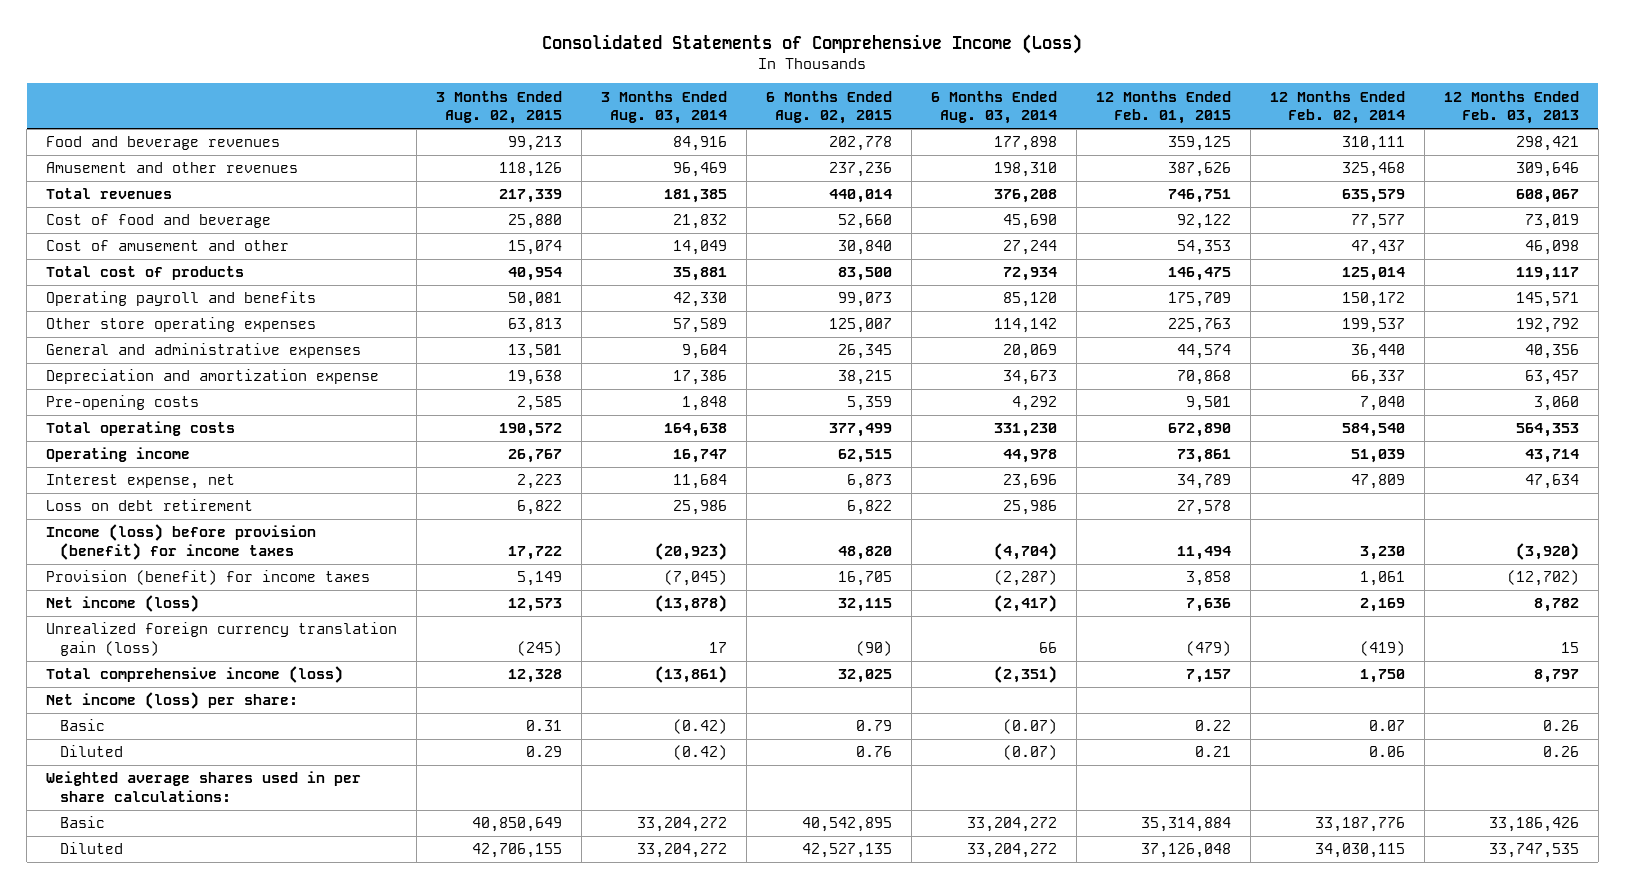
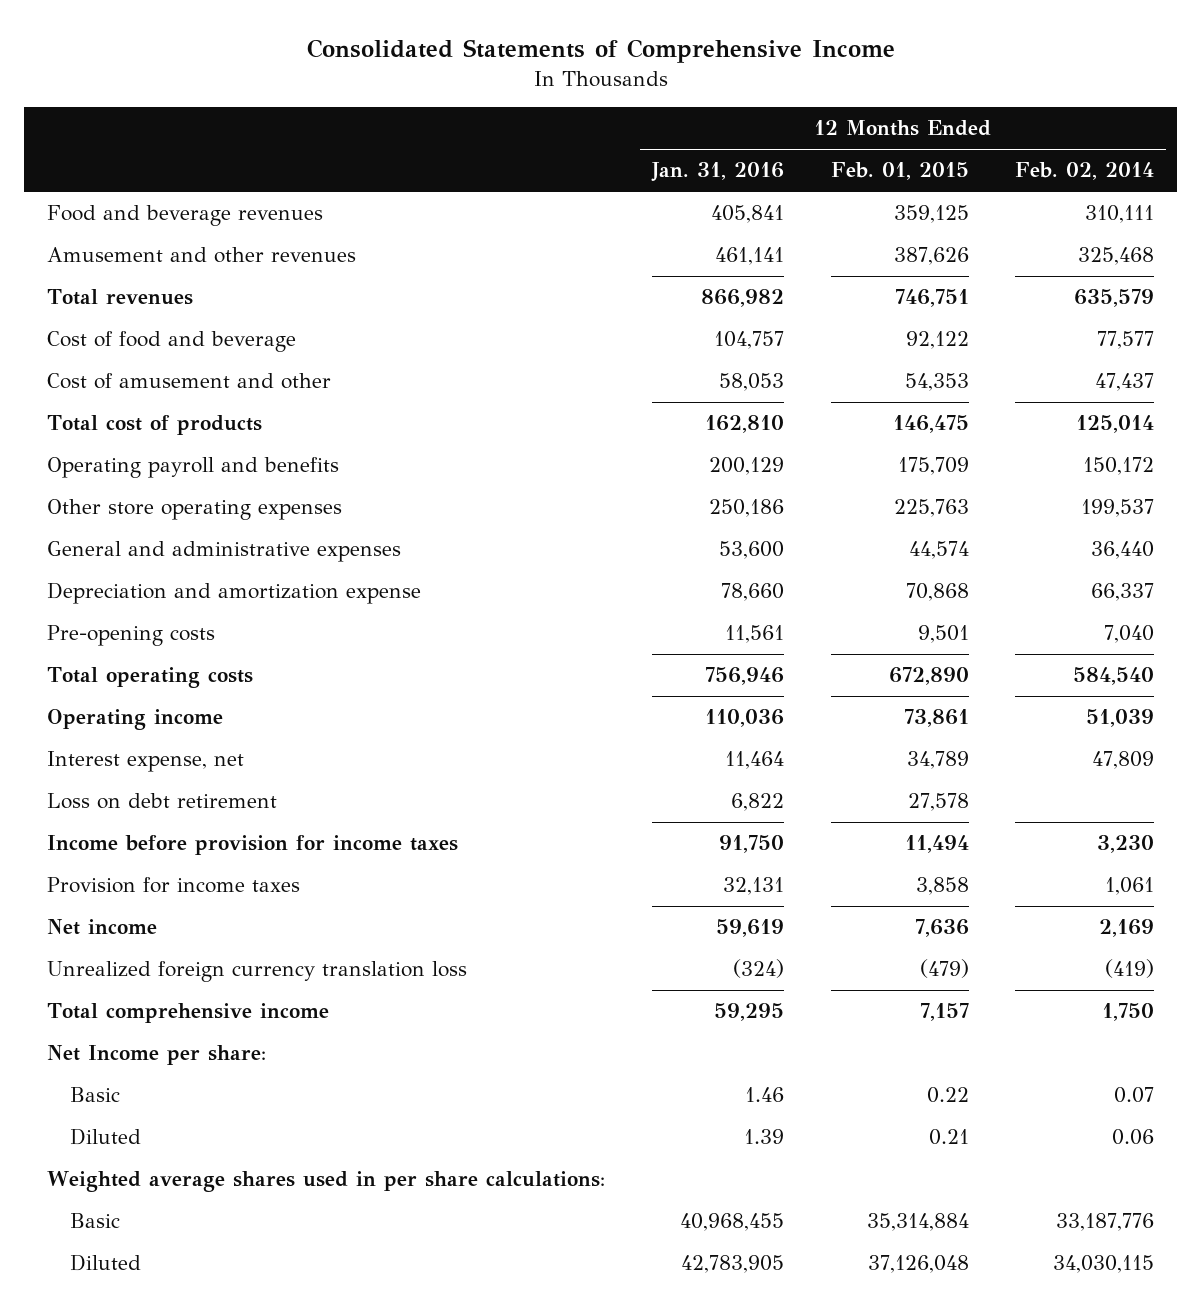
- Consolidated Statements of Comprehensive Income (Loss)
+ Consolidated Statements of Comprehensive Income
- | 3 Months Ended Aug. 02, 2015 | 3 Months Ended Aug. 03, 2014 | 6 Months Ended Aug. 02, 2015 | 6 Months Ended Aug. 03, 2014 | 12 Months Ended Feb. 01, 2015 | 12 Months Ended Feb. 02, 2014 | 12 Months Ended Feb. 03, 2013
+ | 12 Months Ended Jan. 31, 2016 | 12 Months Ended Feb. 01, 2015 | 12 Months Ended Feb. 02, 2014
- Income (loss) before provision (benefit) for income taxes | 17,722 | (20,923) | 48,820 | (4,704) | 11,494 | 3,230 | (3,920)
- Provision (benefit) for income taxes | 5,149 | (7,045) | 16,705 | (2,287) | 3,858 | 1,061 | (12,702)
- Net income (loss) | 12,573 | (13,878) | 32,115 | (2,417) | 7,636 | 2,169 | 8,782
- Unrealized foreign currency translation gain (loss) | (245) | 17 | (90) | 66 | (479) | (419) | 15
- Total comprehensive income (loss) | 12,328 | (13,861) | 32,025 | (2,351) | 7,157 | 1,750 | 8,797
- Net income (loss) per share:
+ Income before provision for income taxes | 91,750 | 11,494 | 3,230
+ Provision for income taxes | 32,131 | 3,858 | 1,061
+ Net income | 59,619 | 7,636 | 2,169
+ Unrealized foreign currency translation loss | (324) | (479) | (419)
+ Total comprehensive income | 59,295 | 7,157 | 1,750
+ Net Income per share:

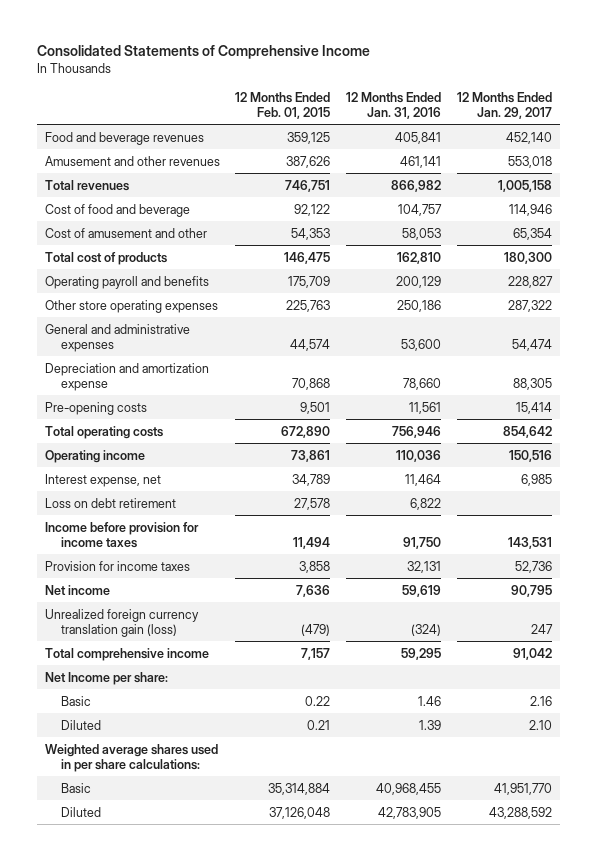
- | 12 Months Ended Jan. 31, 2016 | 12 Months Ended Feb. 01, 2015 | 12 Months Ended Feb. 02, 2014
+ | 12 Months Ended Feb. 01, 2015 | 12 Months Ended Jan. 31, 2016 | 12 Months Ended Jan. 29, 2017
- Unrealized foreign currency translation loss | (324) | (479) | (419)
+ Unrealized foreign currency translation gain (loss) | (479) | (324) | 247

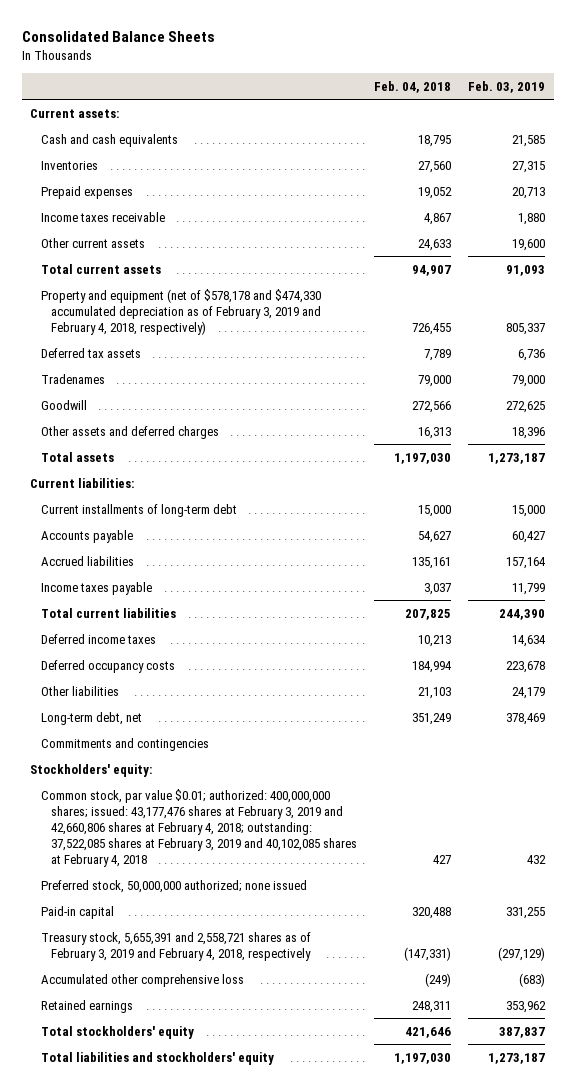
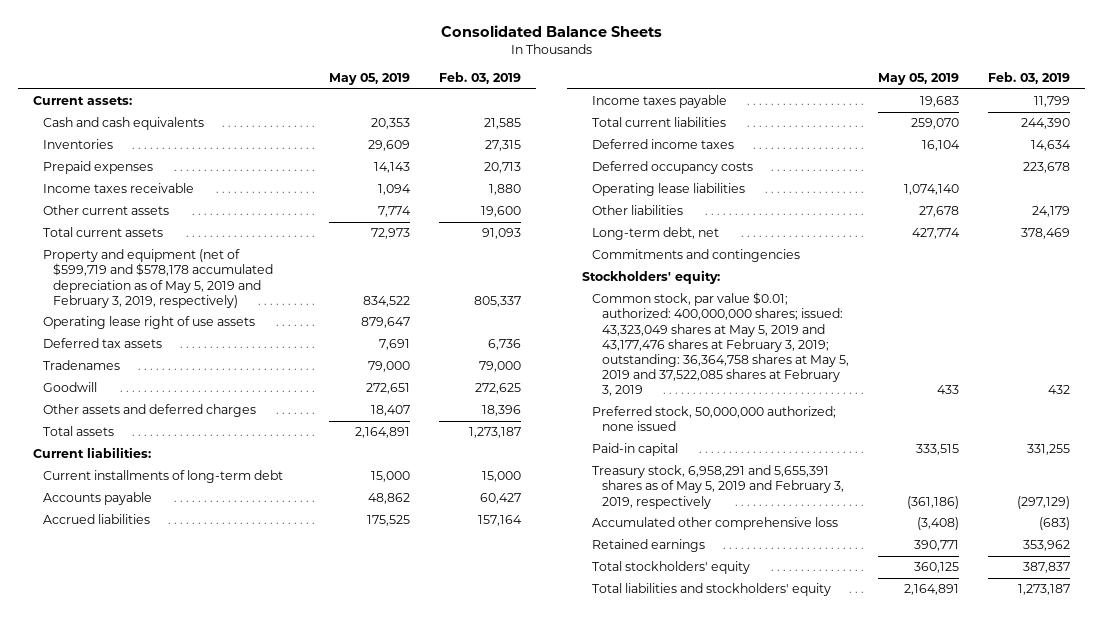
- | Feb. 04, 2018 | Feb. 03, 2019
+ | May 05, 2019 | Feb. 03, 2019
- Property and equipment (net of $578,178 and $474,330 accumulated depreciation as of February 3, 2019 and February 4, 2018, respectively) | 726,455 | 805,337
+ Property and equipment (net of $599,719 and $578,178 accumulated depreciation as of May 5, 2019 and February 3, 2019, respectively) | 834,522 | 805,337
+ Operating lease right of use assets | 879,647 |
+ Operating lease liabilities | 1,074,140 |
- Common stock, par value $0.01; authorized: 400,000,000 shares; issued: 43,177,476 shares at February 3, 2019 and 42,660,806 shares at February 4, 2018; outstanding: 37,522,085 shares at February 3, 2019 and 40,102,085 shares at February 4, 2018 | 427 | 432
+ Common stock, par value $0.01; authorized: 400,000,000 shares; issued: 43,323,049 shares at May 5, 2019 and 43,177,476 shares at February 3, 2019; outstanding: 36,364,758 shares at May 5, 2019 and 37,522,085 shares at February 3, 2019 | 433 | 432
- Treasury stock, 5,655,391 and 2,558,721 shares as of February 3, 2019 and February 4, 2018, respectively | (147,331) | (297,129)
+ Treasury stock, 6,958,291 and 5,655,391 shares as of May 5, 2019 and February 3, 2019, respectively | (361,186) | (297,129)

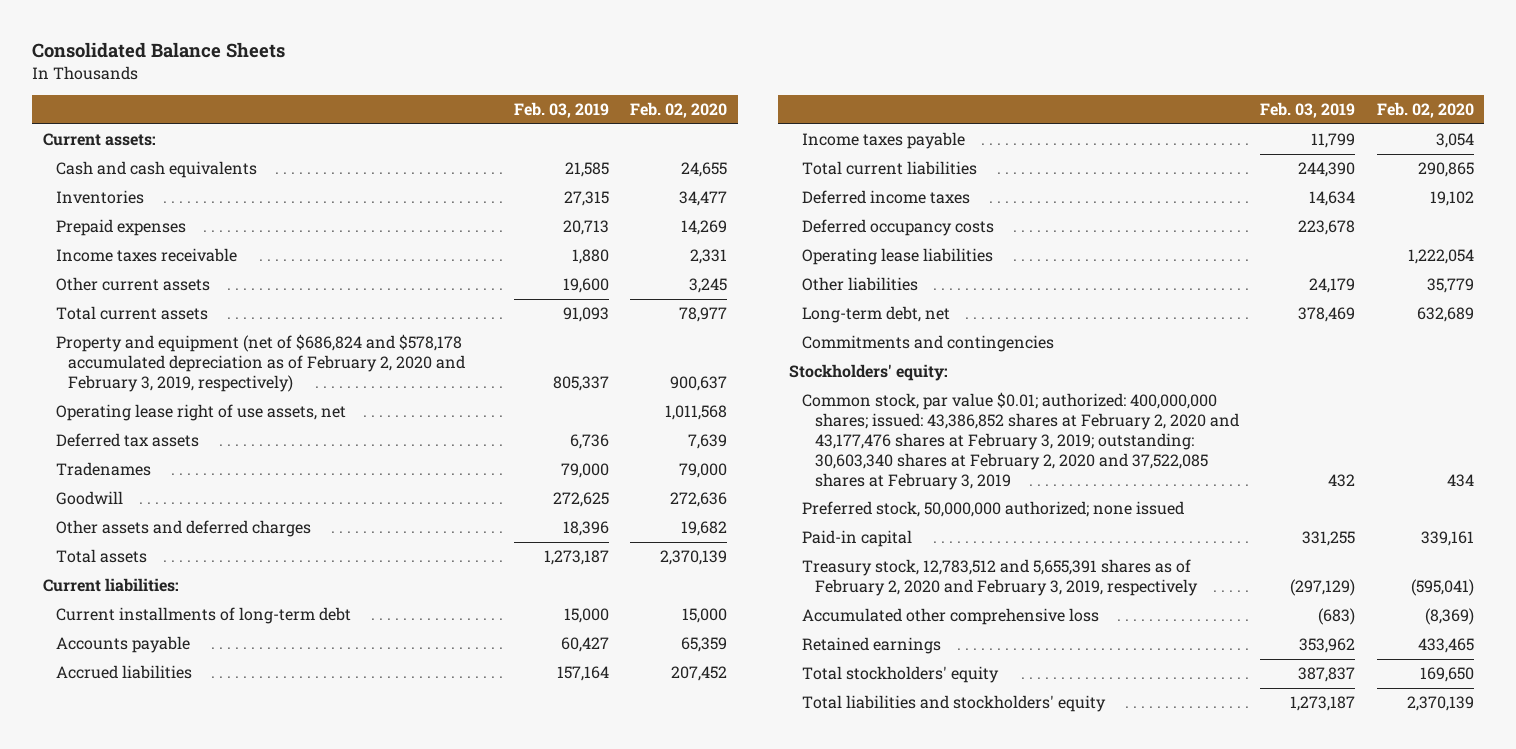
- | May 05, 2019 | Feb. 03, 2019
+ | Feb. 03, 2019 | Feb. 02, 2020
- Property and equipment (net of $599,719 and $578,178 accumulated depreciation as of May 5, 2019 and February 3, 2019, respectively) | 834,522 | 805,337
- Operating lease right of use assets | 879,647 |
+ Property and equipment (net of $686,824 and $578,178 accumulated depreciation as of February 2, 2020 and February 3, 2019, respectively) | 805,337 | 900,637
+ Operating lease right of use assets, net | | 1,011,568
- Common stock, par value $0.01; authorized: 400,000,000 shares; issued: 43,323,049 shares at May 5, 2019 and 43,177,476 shares at February 3, 2019; outstanding: 36,364,758 shares at May 5, 2019 and 37,522,085 shares at February 3, 2019 | 433 | 432
+ Common stock, par value $0.01; authorized: 400,000,000 shares; issued: 43,386,852 shares at February 2, 2020 and 43,177,476 shares at February 3, 2019; outstanding: 30,603,340 shares at February 2, 2020 and 37,522,085 shares at February 3, 2019 | 432 | 434
- Treasury stock, 6,958,291 and 5,655,391 shares as of May 5, 2019 and February 3, 2019, respectively | (361,186) | (297,129)
+ Treasury stock, 12,783,512 and 5,655,391 shares as of February 2, 2020 and February 3, 2019, respectively | (297,129) | (595,041)

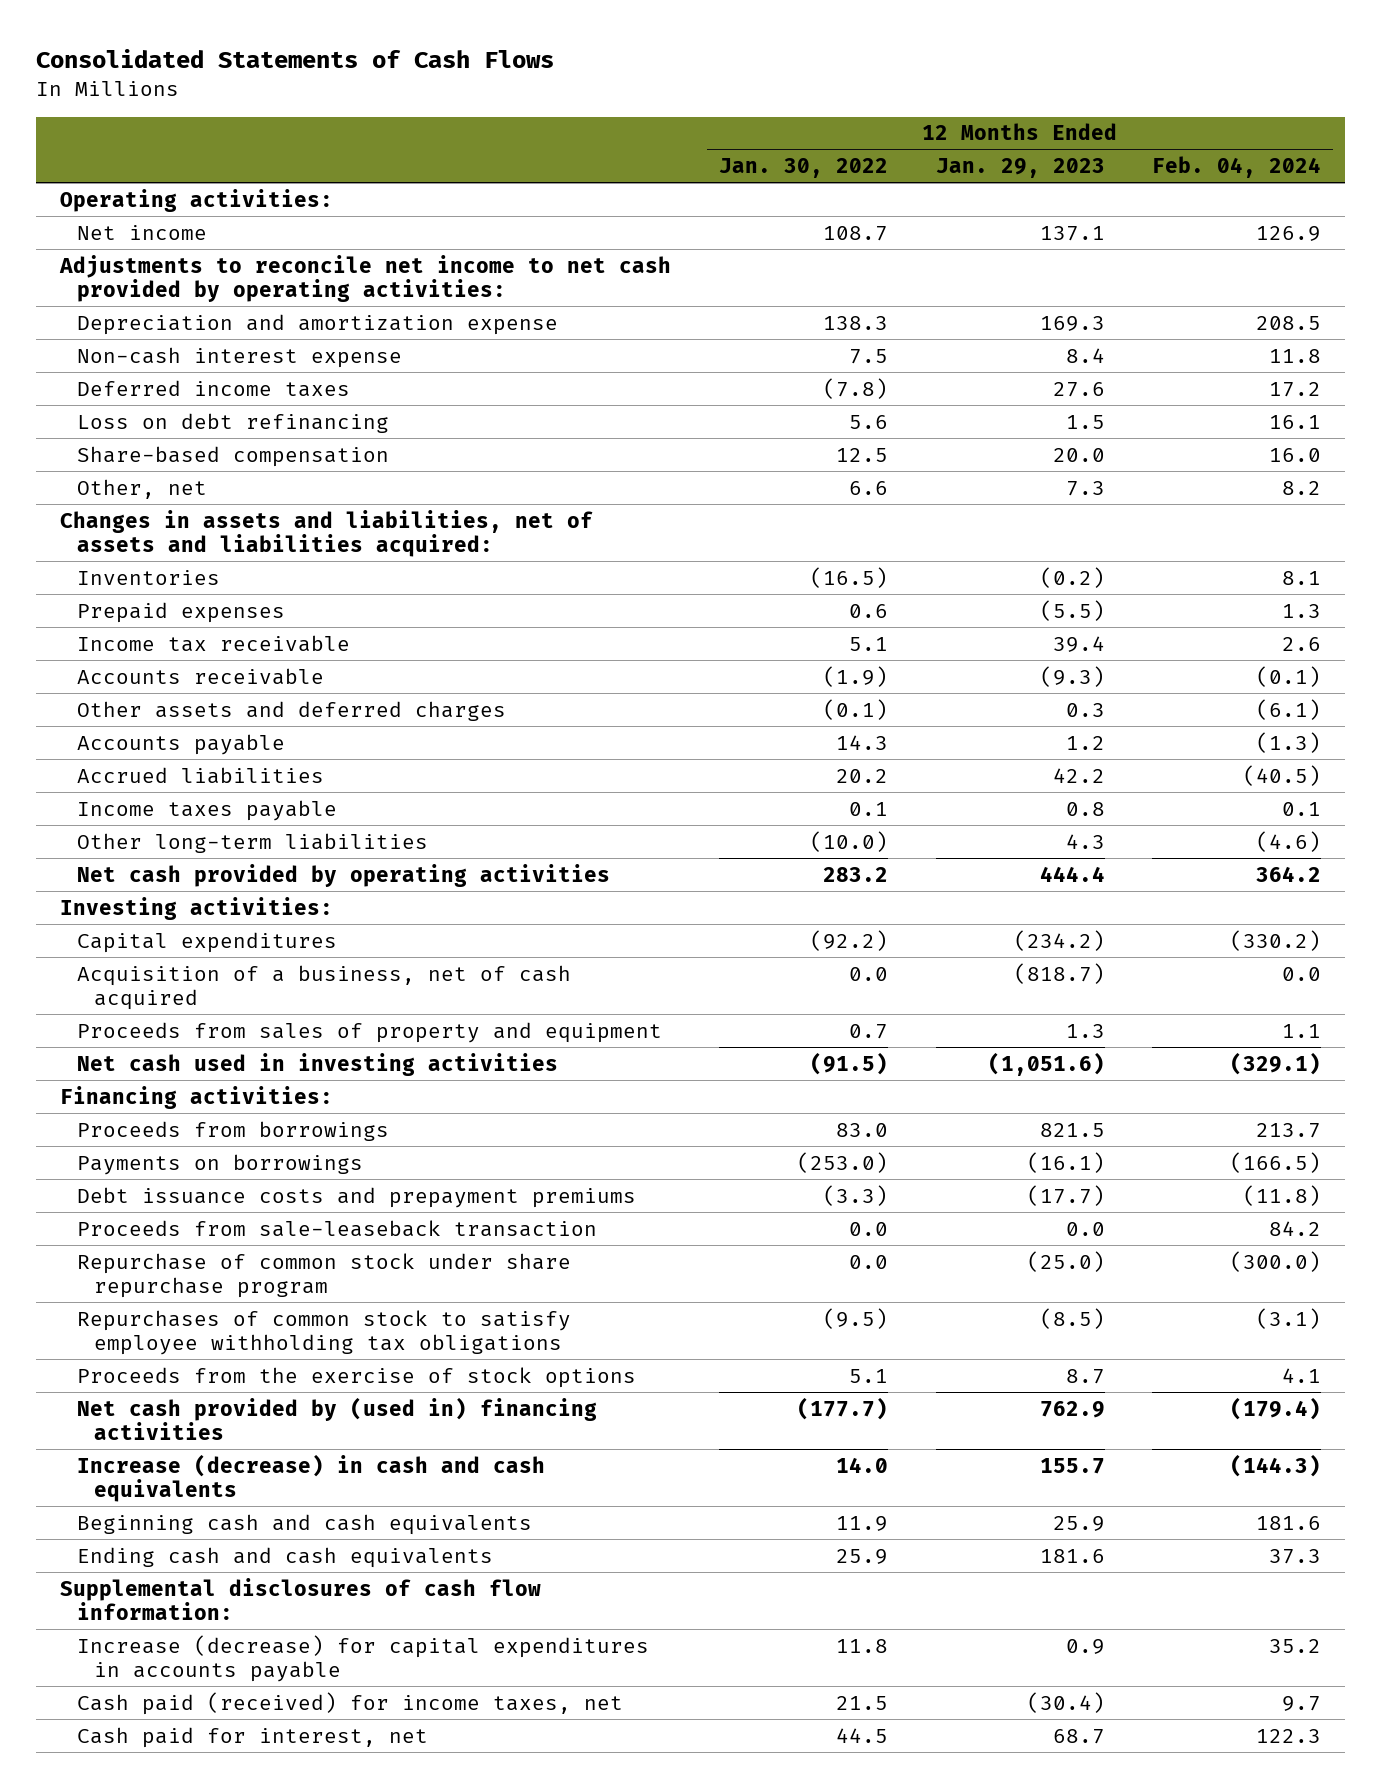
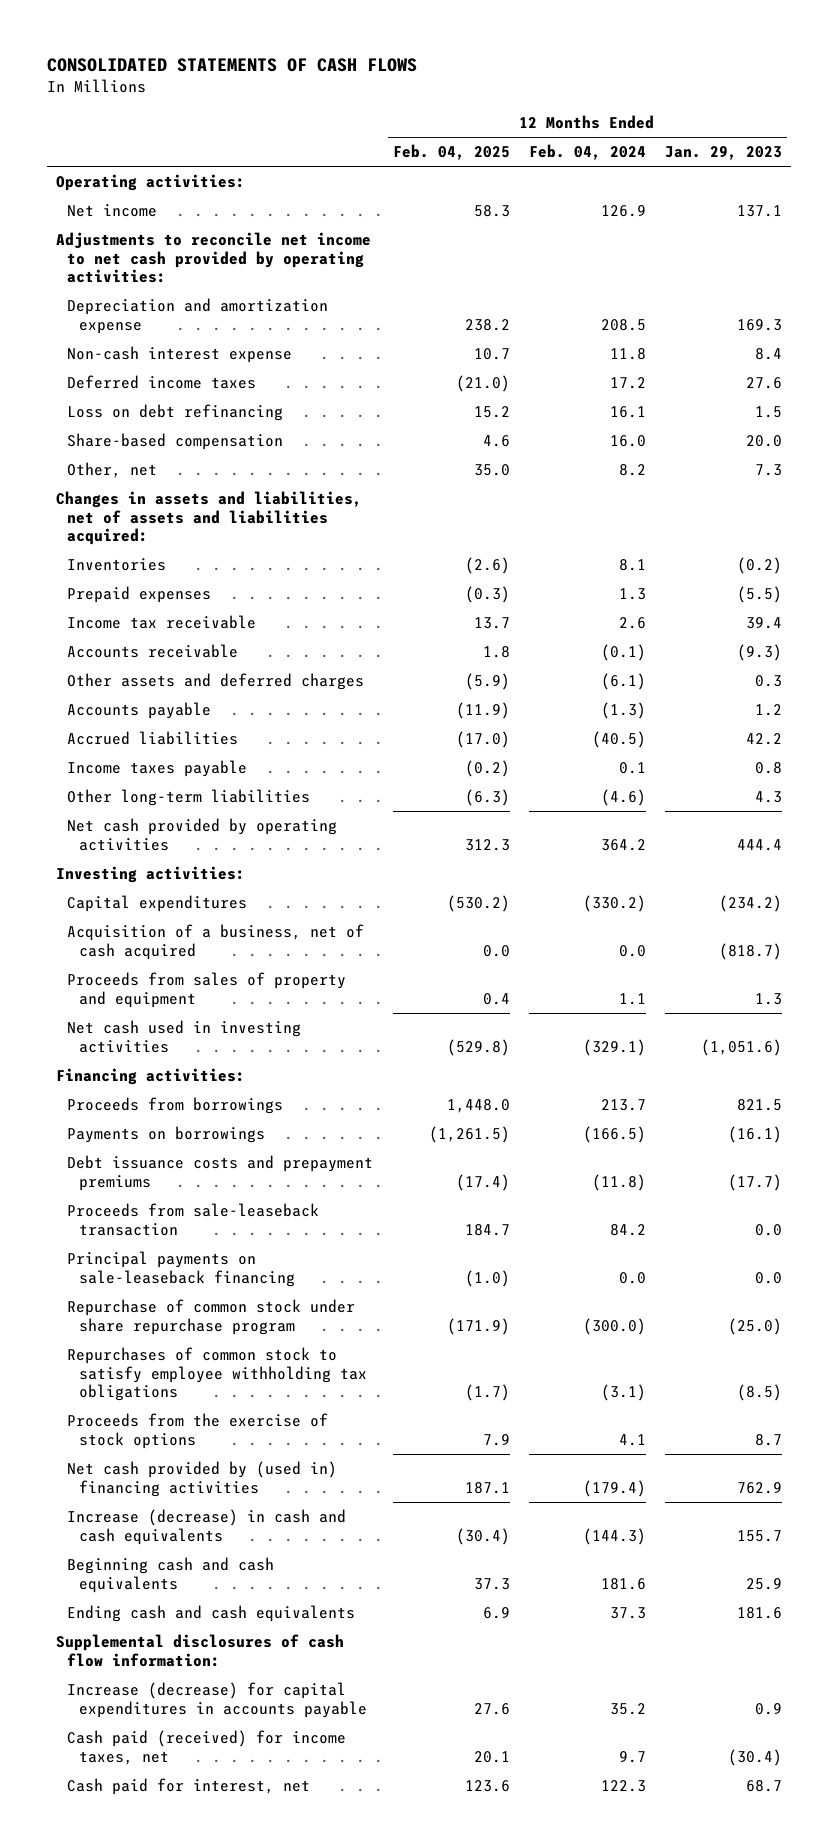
- Consolidated Statements of Cash Flows
+ CONSOLIDATED STATEMENTS OF CASH FLOWS
- | 12 Months Ended Jan. 30, 2022 | 12 Months Ended Jan. 29, 2023 | 12 Months Ended Feb. 04, 2024
+ | 12 Months Ended Feb. 04, 2025 | 12 Months Ended Feb. 04, 2024 | 12 Months Ended Jan. 29, 2023
+ Principal payments on sale-leaseback financing | (1.0) | 0.0 | 0.0

